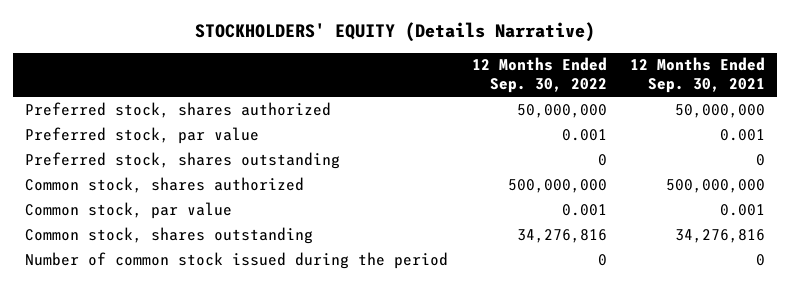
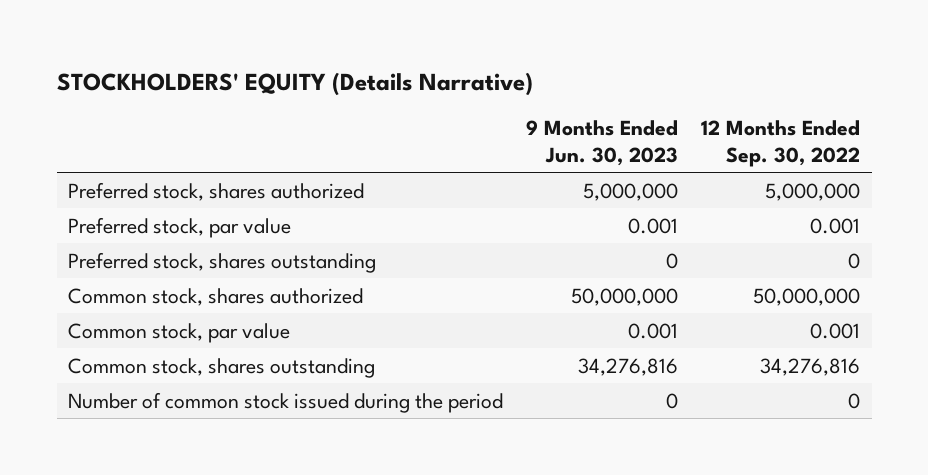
- | 12 Months Ended Sep. 30, 2022 | 12 Months Ended Sep. 30, 2021
+ | 9 Months Ended Jun. 30, 2023 | 12 Months Ended Sep. 30, 2022
- Preferred stock, shares authorized | 50,000,000 | 50,000,000
+ Preferred stock, shares authorized | 5,000,000 | 5,000,000
- Common stock, shares authorized | 500,000,000 | 500,000,000
+ Common stock, shares authorized | 50,000,000 | 50,000,000

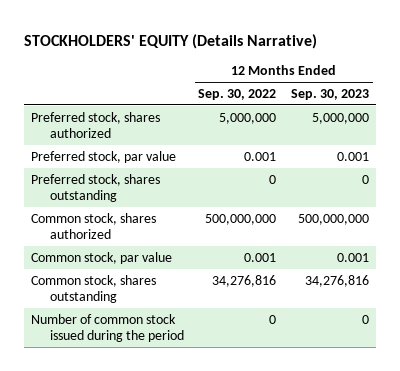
- | 9 Months Ended Jun. 30, 2023 | 12 Months Ended Sep. 30, 2022
+ | 12 Months Ended Sep. 30, 2022 | 12 Months Ended Sep. 30, 2023
- Common stock, shares authorized | 50,000,000 | 50,000,000
+ Common stock, shares authorized | 500,000,000 | 500,000,000

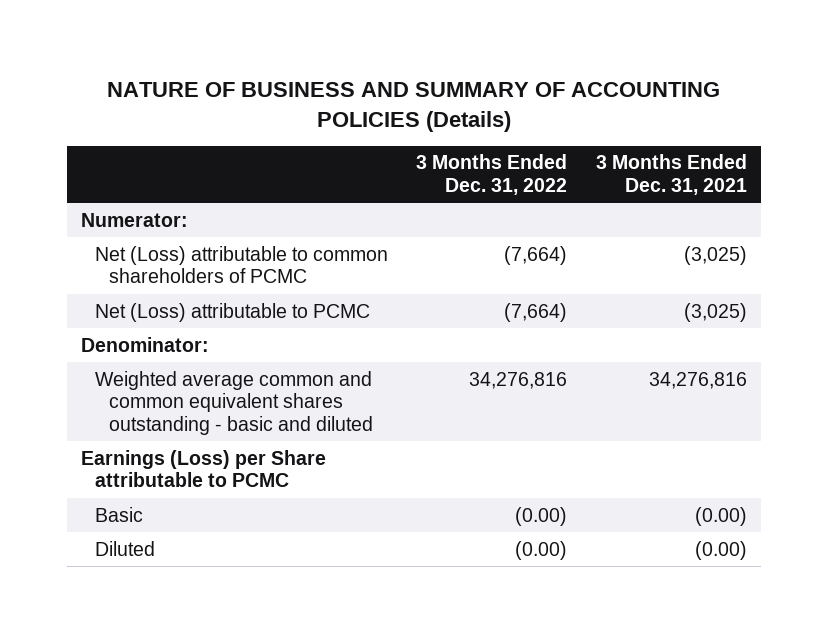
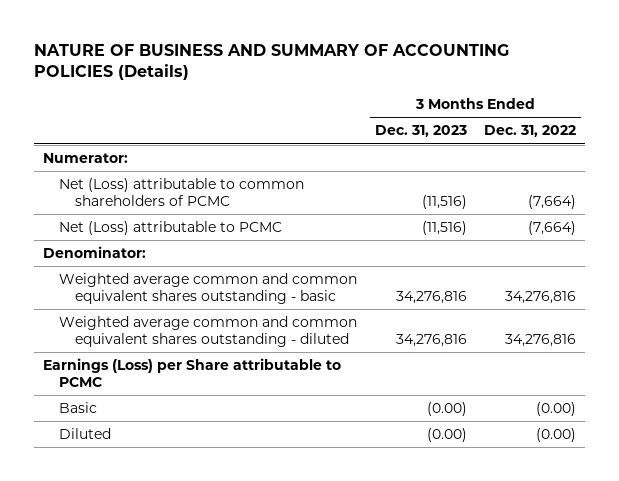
- | 3 Months Ended Dec. 31, 2022 | 3 Months Ended Dec. 31, 2021
+ | 3 Months Ended Dec. 31, 2023 | 3 Months Ended Dec. 31, 2022
- Weighted average common and common equivalent shares outstanding - basic and diluted | 34,276,816 | 34,276,816
+ Weighted average common and common equivalent shares outstanding - basic | 34,276,816 | 34,276,816
+ Weighted average common and common equivalent shares outstanding - diluted | 34,276,816 | 34,276,816

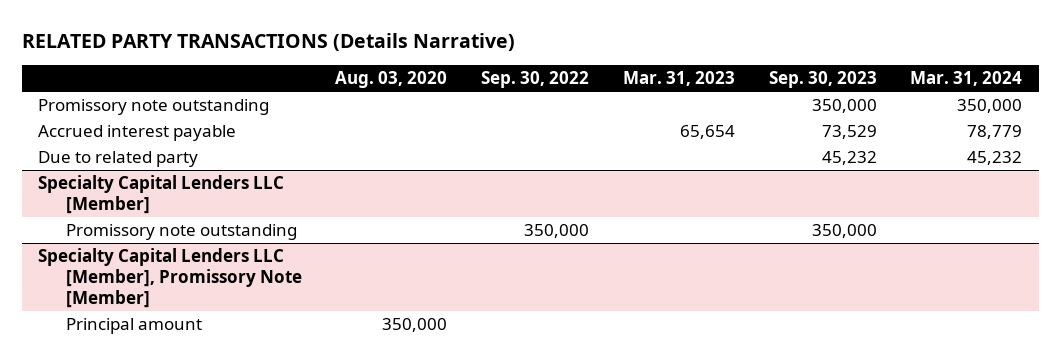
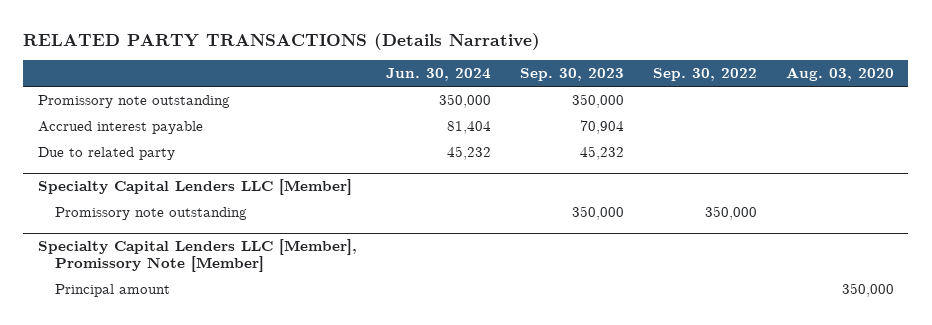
- | Aug. 03, 2020 | Sep. 30, 2022 | Mar. 31, 2023 | Sep. 30, 2023 | Mar. 31, 2024
+ | Jun. 30, 2024 | Sep. 30, 2023 | Sep. 30, 2022 | Aug. 03, 2020
- Accrued interest payable | | | 65,654 | 73,529 | 78,779
+ Accrued interest payable | 81,404 | 70,904 | |

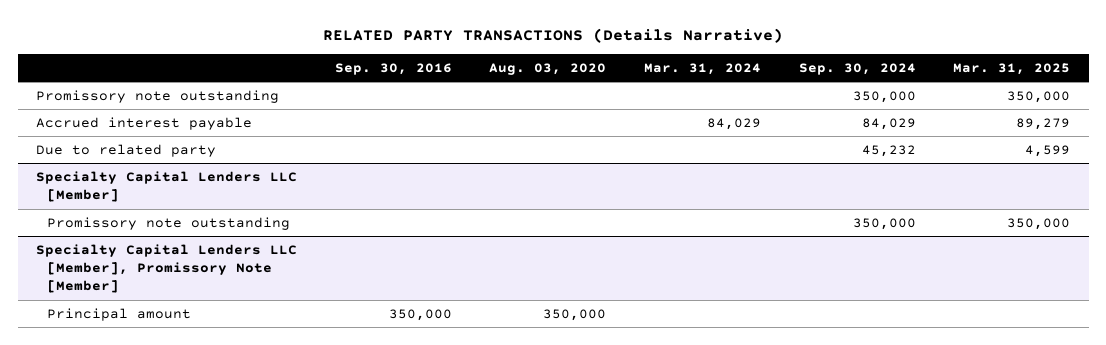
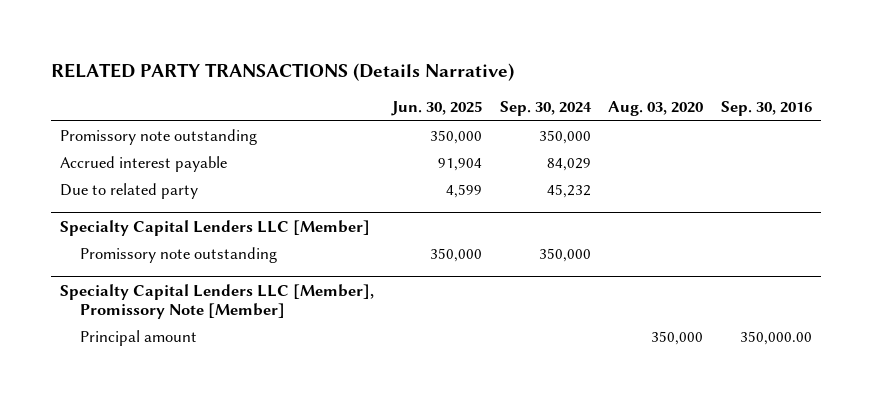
- | Sep. 30, 2016 | Aug. 03, 2020 | Mar. 31, 2024 | Sep. 30, 2024 | Mar. 31, 2025
+ | Jun. 30, 2025 | Sep. 30, 2024 | Aug. 03, 2020 | Sep. 30, 2016
@ Specialty Capital Lenders LLC [Member], Promissory Note [Member]
- Principal amount | 350,000 | 350,000 | | |
+ Principal amount | | | 350,000 | 350,000.00

